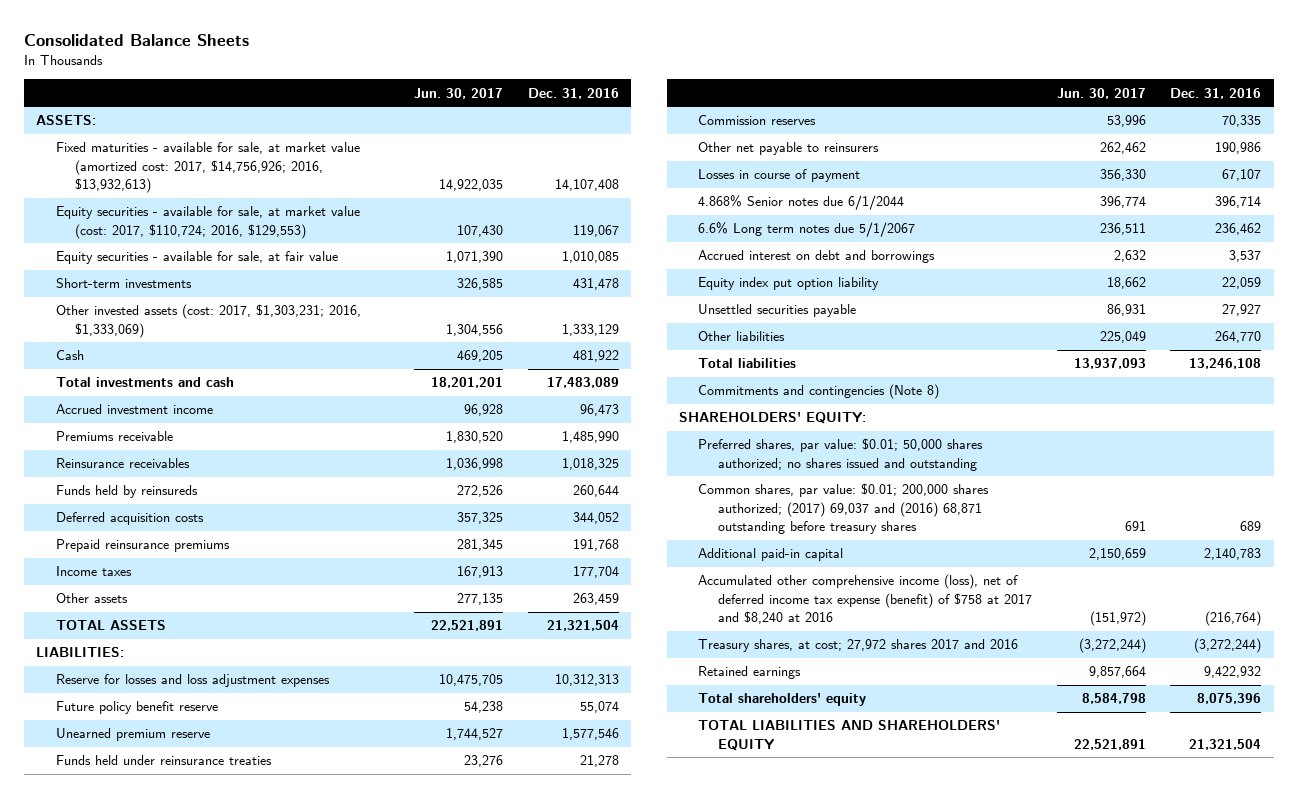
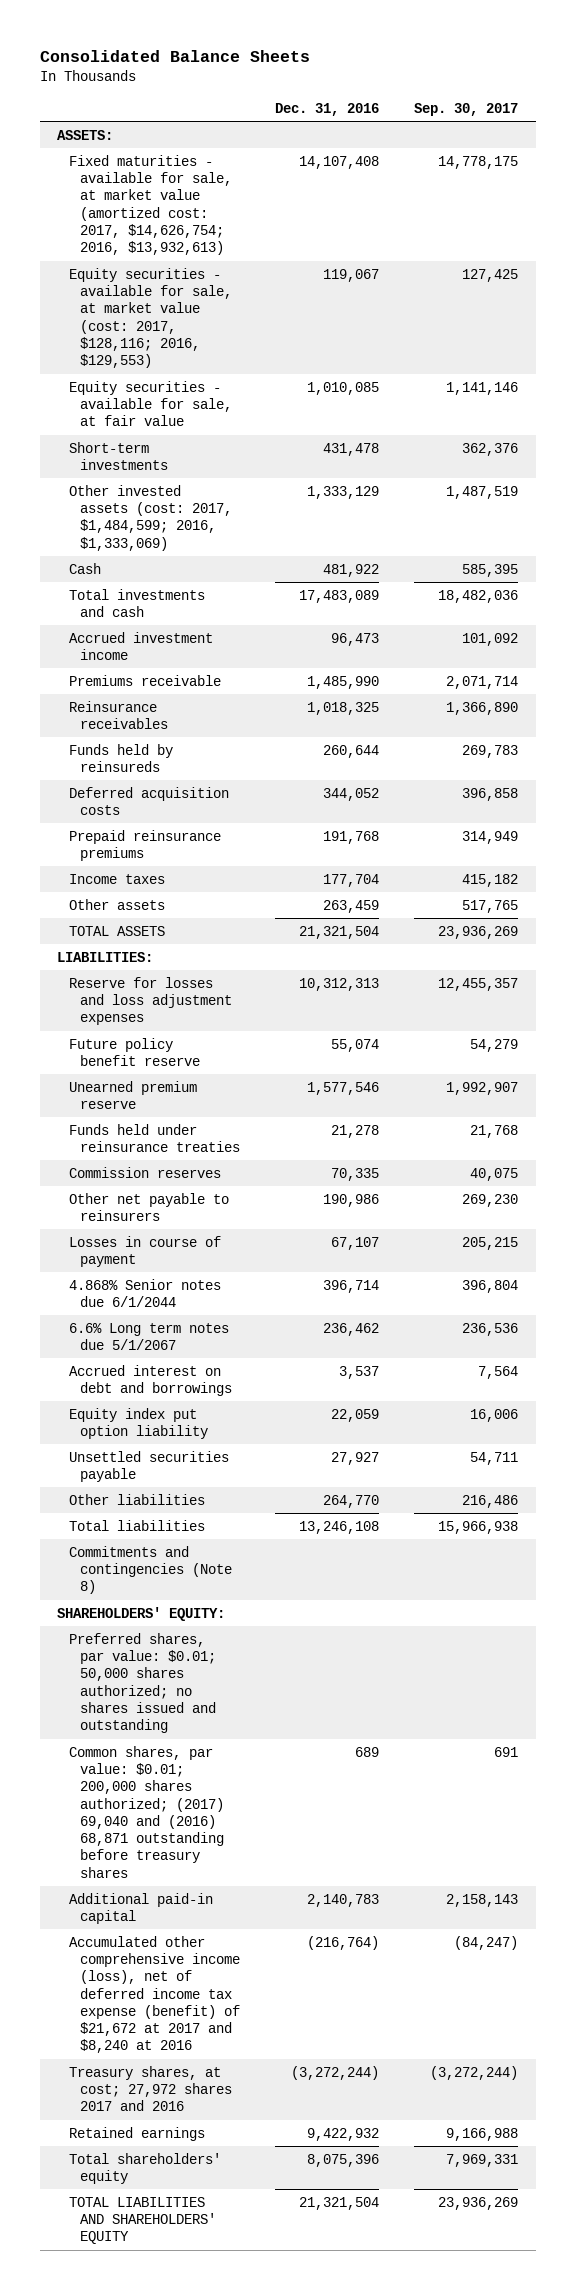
- | Jun. 30, 2017 | Dec. 31, 2016
+ | Dec. 31, 2016 | Sep. 30, 2017
- Fixed maturities - available for sale, at market value (amortized cost: 2017, $14,756,926; 2016, $13,932,613) | 14,922,035 | 14,107,408
- Equity securities - available for sale, at market value (cost: 2017, $110,724; 2016, $129,553) | 107,430 | 119,067
+ Fixed maturities - available for sale, at market value (amortized cost: 2017, $14,626,754; 2016, $13,932,613) | 14,107,408 | 14,778,175
+ Equity securities - available for sale, at market value (cost: 2017, $128,116; 2016, $129,553) | 119,067 | 127,425
- Other invested assets (cost: 2017, $1,303,231; 2016, $1,333,069) | 1,304,556 | 1,333,129
+ Other invested assets (cost: 2017, $1,484,599; 2016, $1,333,069) | 1,333,129 | 1,487,519
- Common shares, par value: $0.01; 200,000 shares authorized; (2017) 69,037 and (2016) 68,871 outstanding before treasury shares | 691 | 689
+ Common shares, par value: $0.01; 200,000 shares authorized; (2017) 69,040 and (2016) 68,871 outstanding before treasury shares | 689 | 691
- Accumulated other comprehensive income (loss), net of deferred income tax expense (benefit) of $758 at 2017 and $8,240 at 2016 | (151,972) | (216,764)
+ Accumulated other comprehensive income (loss), net of deferred income tax expense (benefit) of $21,672 at 2017 and $8,240 at 2016 | (216,764) | (84,247)

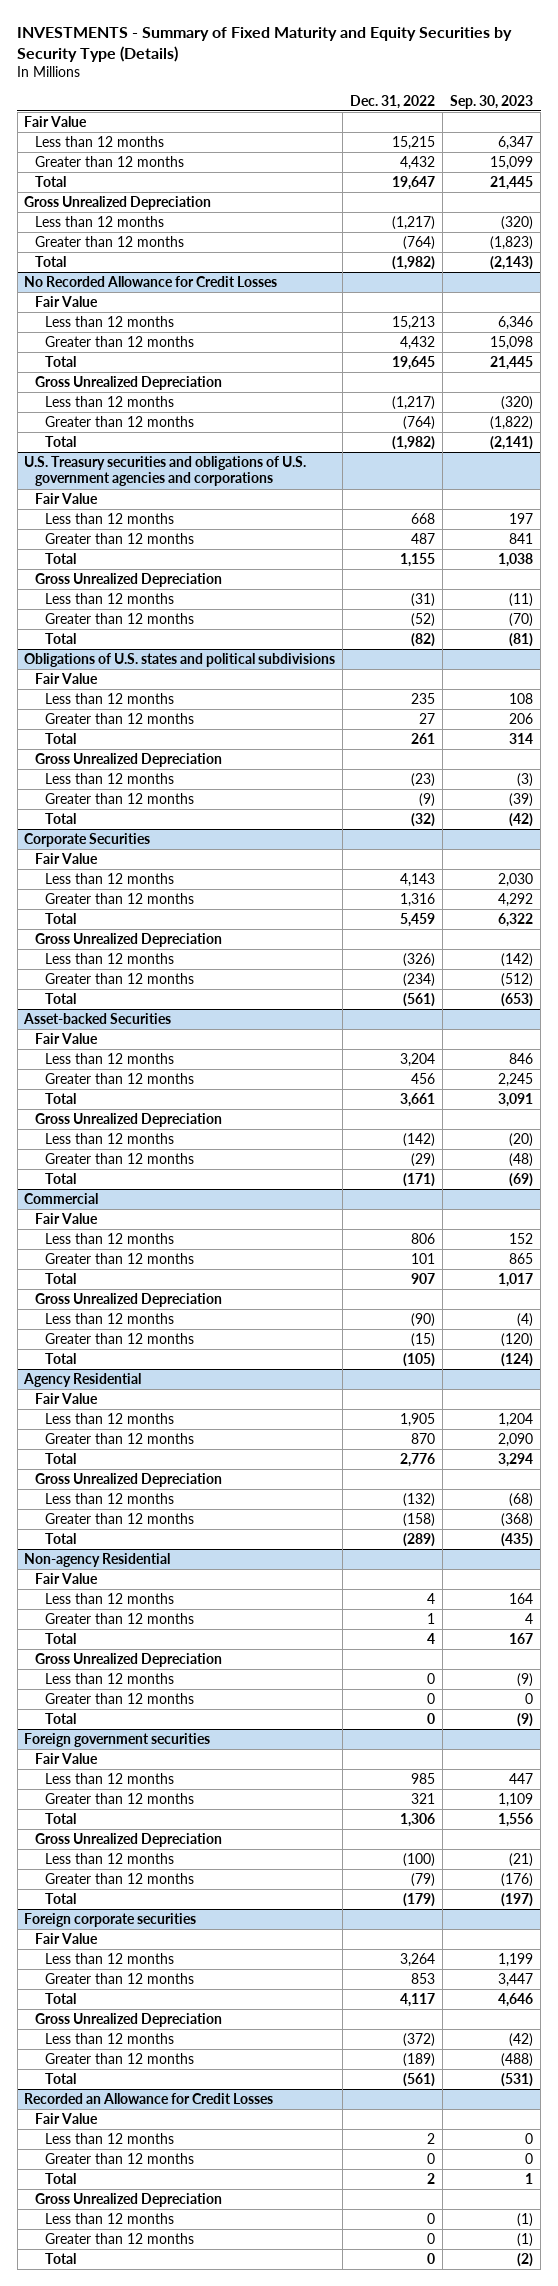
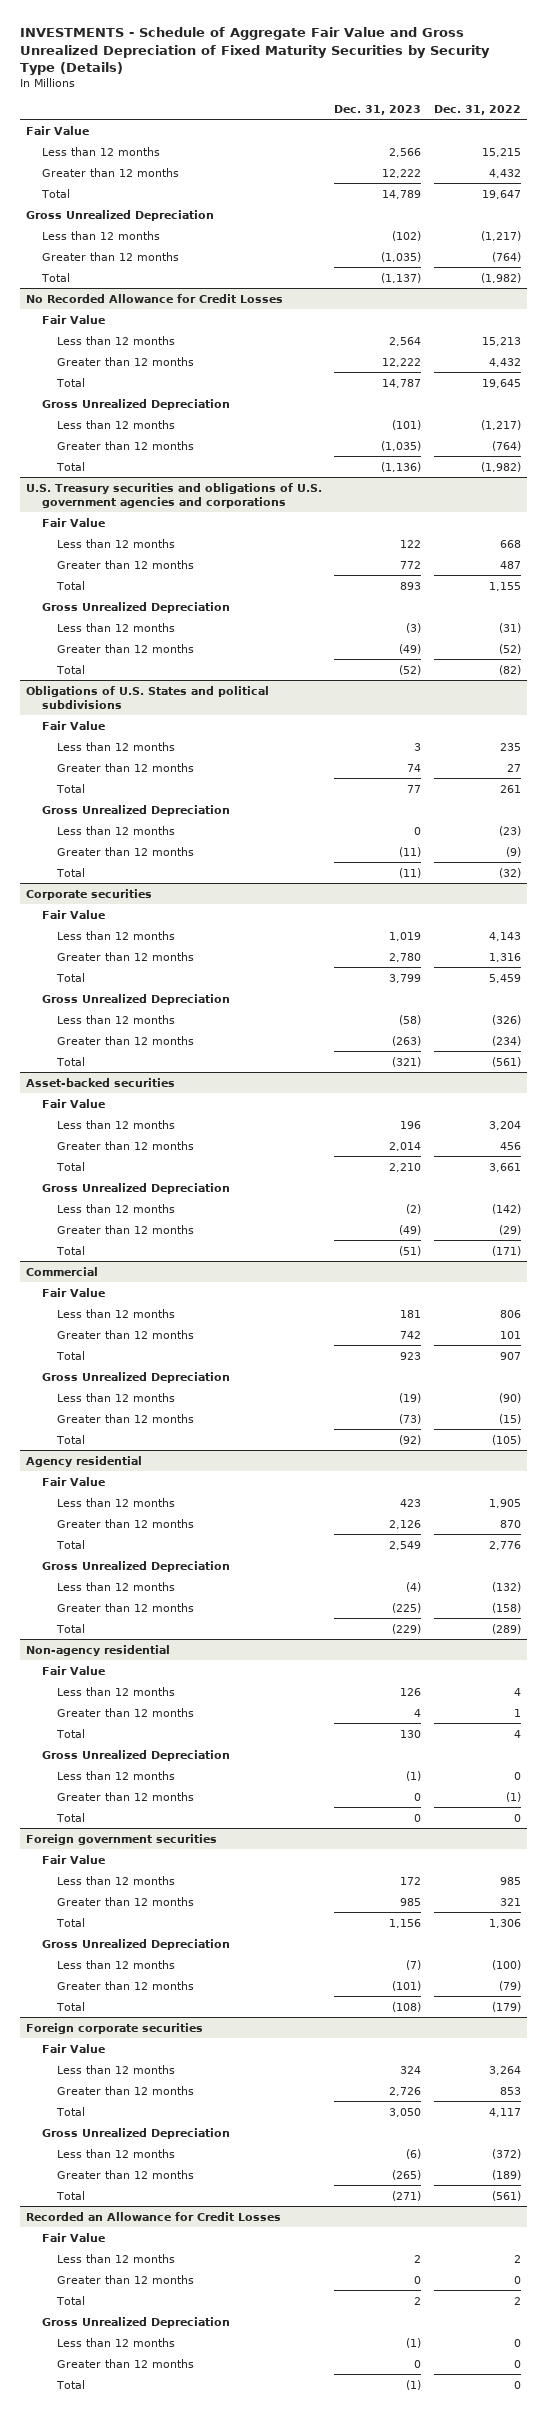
- INVESTMENTS - Summary of Fixed Maturity and Equity Securities by Security Type (Details)
+ INVESTMENTS - Schedule of Aggregate Fair Value and Gross Unrealized Depreciation of Fixed Maturity Securities by Security Type (Details)
- | Dec. 31, 2022 | Sep. 30, 2023
+ | Dec. 31, 2023 | Dec. 31, 2022
- Obligations of U.S. states and political subdivisions
+ Obligations of U.S. States and political subdivisions
- Corporate Securities
+ Corporate securities
- Asset-backed Securities
+ Asset-backed securities
- Agency Residential
+ Agency residential
- Non-agency Residential
+ Non-agency residential
- Greater than 12 months | 0 | 0
+ Greater than 12 months | 0 | (1)

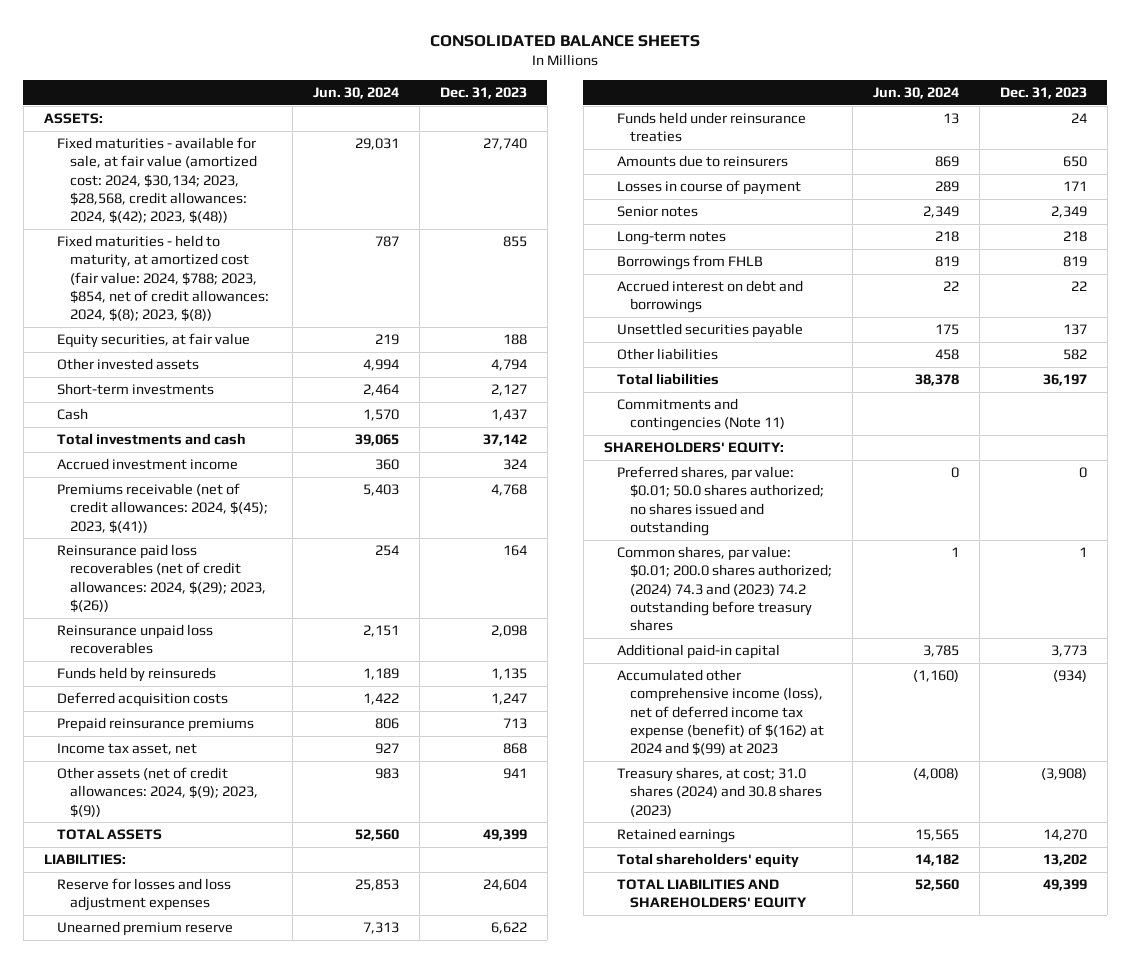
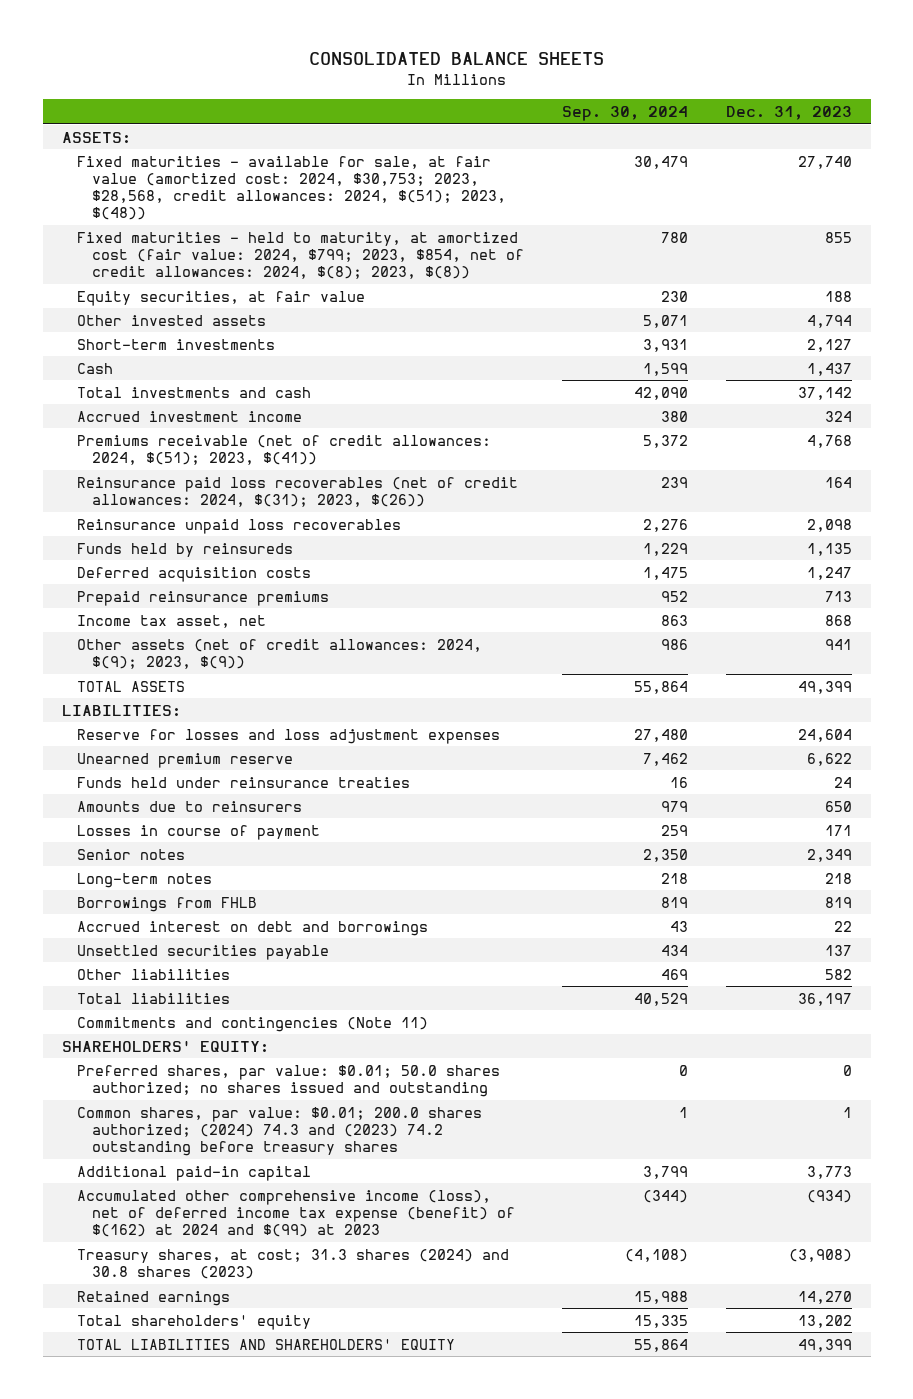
- | Jun. 30, 2024 | Dec. 31, 2023
+ | Sep. 30, 2024 | Dec. 31, 2023
- Fixed maturities - available for sale, at fair value (amortized cost: 2024, $30,134; 2023, $28,568, credit allowances: 2024, $(42); 2023, $(48)) | 29,031 | 27,740
- Fixed maturities - held to maturity, at amortized cost (fair value: 2024, $788; 2023, $854, net of credit allowances: 2024, $(8); 2023, $(8)) | 787 | 855
+ Fixed maturities - available for sale, at fair value (amortized cost: 2024, $30,753; 2023, $28,568, credit allowances: 2024, $(51); 2023, $(48)) | 30,479 | 27,740
+ Fixed maturities - held to maturity, at amortized cost (fair value: 2024, $799; 2023, $854, net of credit allowances: 2024, $(8); 2023, $(8)) | 780 | 855
- Premiums receivable (net of credit allowances: 2024, $(45); 2023, $(41)) | 5,403 | 4,768
- Reinsurance paid loss recoverables (net of credit allowances: 2024, $(29); 2023, $(26)) | 254 | 164
+ Premiums receivable (net of credit allowances: 2024, $(51); 2023, $(41)) | 5,372 | 4,768
+ Reinsurance paid loss recoverables (net of credit allowances: 2024, $(31); 2023, $(26)) | 239 | 164
- Treasury shares, at cost; 31.0 shares (2024) and 30.8 shares (2023) | (4,008) | (3,908)
+ Treasury shares, at cost; 31.3 shares (2024) and 30.8 shares (2023) | (4,108) | (3,908)

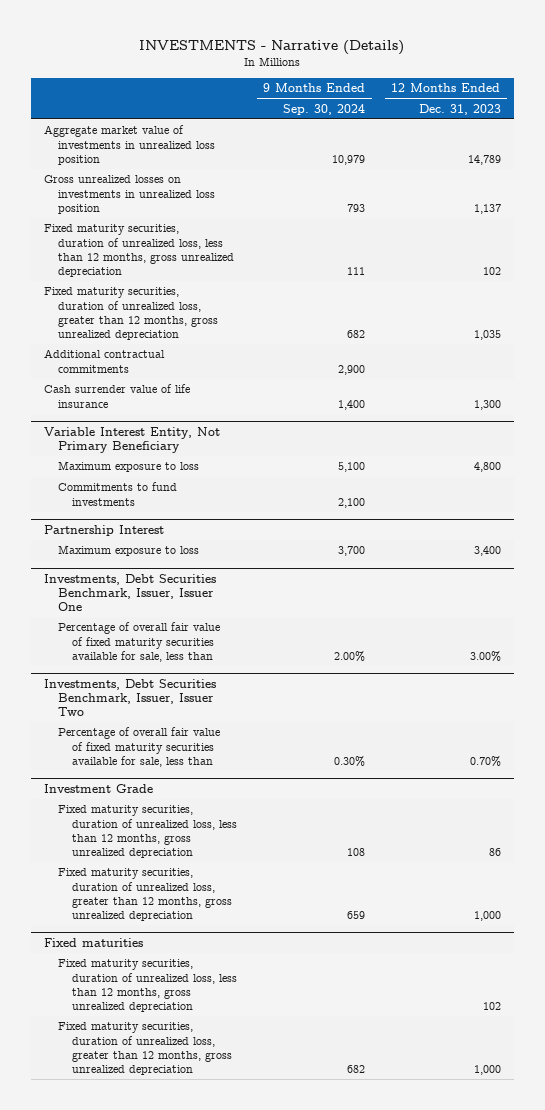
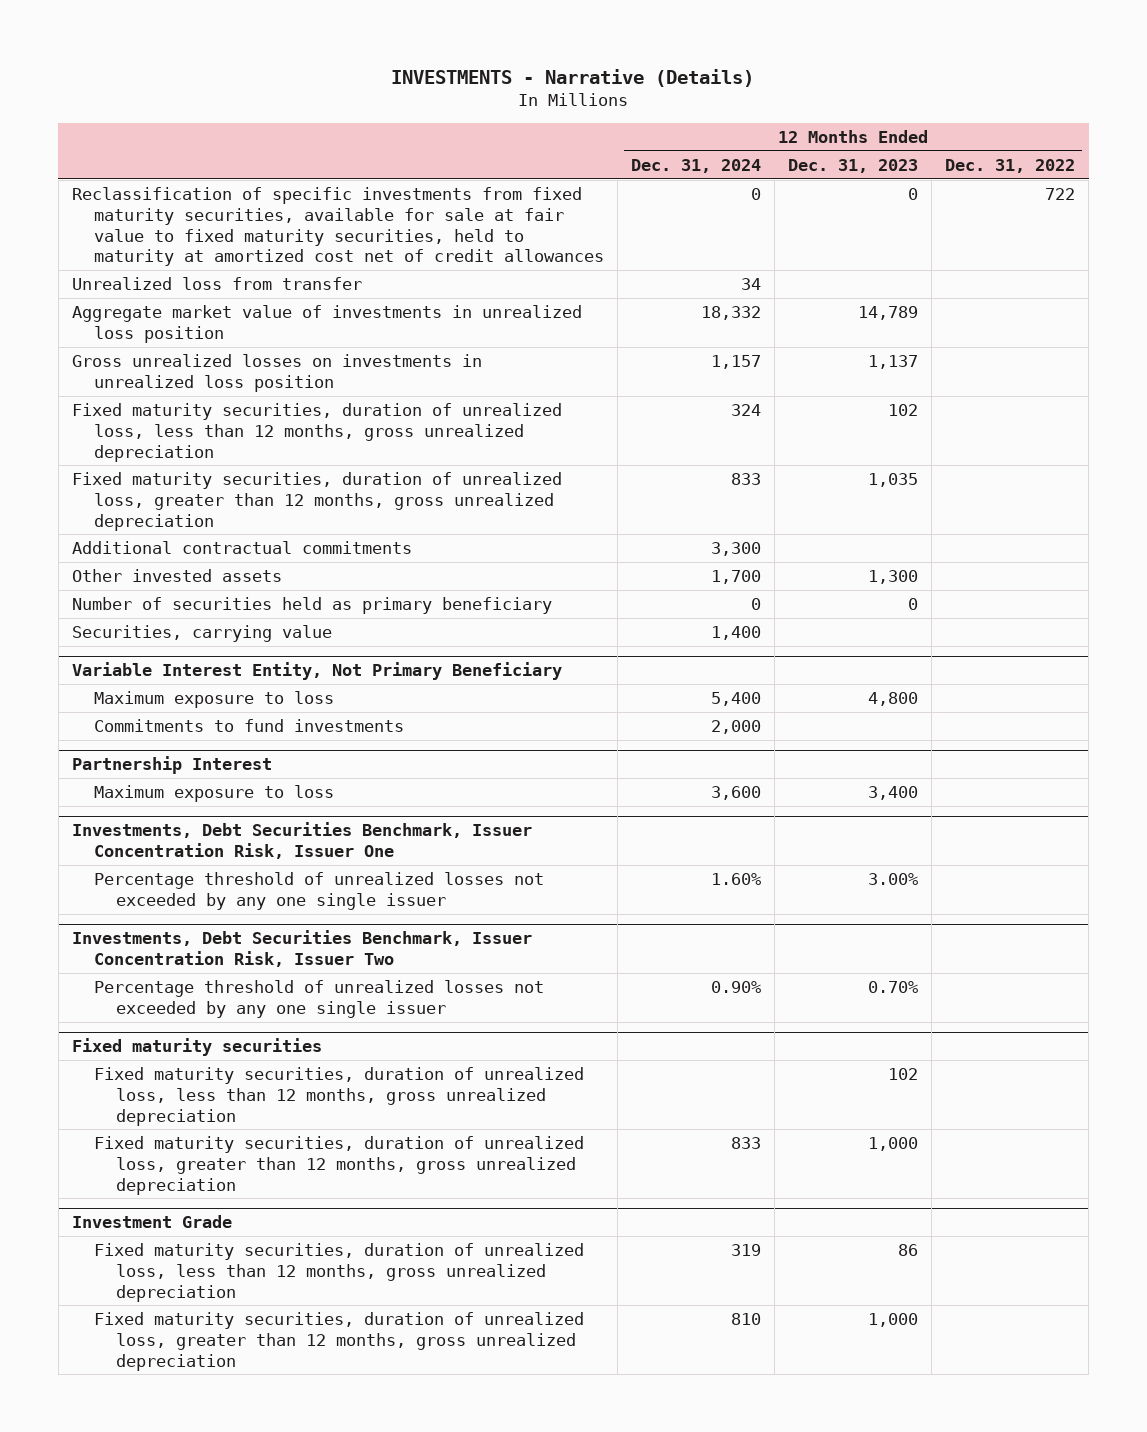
- | 9 Months Ended Sep. 30, 2024 | 12 Months Ended Dec. 31, 2023
+ | 12 Months Ended Dec. 31, 2024 | 12 Months Ended Dec. 31, 2023 | 12 Months Ended Dec. 31, 2022
+ Reclassification of specific investments from fixed maturity securities, available for sale at fair value to fixed maturity securities, held to maturity at amortized cost net of credit allowances | 0 | 0 | 722
+ Unrealized loss from transfer | 34 | |
- Cash surrender value of life insurance | 1,400 | 1,300
+ Other invested assets | 1,700 | 1,300 |
+ Number of securities held as primary beneficiary | 0 | 0 |
+ Securities, carrying value | 1,400 | |
- Investments, Debt Securities Benchmark, Issuer, Issuer One
- Percentage of overall fair value of fixed maturity securities available for sale, less than | 2.00% | 3.00%
- Investments, Debt Securities Benchmark, Issuer, Issuer Two
- Percentage of overall fair value of fixed maturity securities available for sale, less than | 0.30% | 0.70%
+ Investments, Debt Securities Benchmark, Issuer Concentration Risk, Issuer One
+ Percentage threshold of unrealized losses not exceeded by any one single issuer | 1.60% | 3.00% |
+ Investments, Debt Securities Benchmark, Issuer Concentration Risk, Issuer Two
+ Percentage threshold of unrealized losses not exceeded by any one single issuer | 0.90% | 0.70% |
+ Fixed maturity securities
+ Fixed maturity securities, duration of unrealized loss, less than 12 months, gross unrealized depreciation | | 102 |
+ Fixed maturity securities, duration of unrealized loss, greater than 12 months, gross unrealized depreciation | 833 | 1,000 |
- Fixed maturities
- Fixed maturity securities, duration of unrealized loss, less than 12 months, gross unrealized depreciation | | 102
- Fixed maturity securities, duration of unrealized loss, greater than 12 months, gross unrealized depreciation | 682 | 1,000

